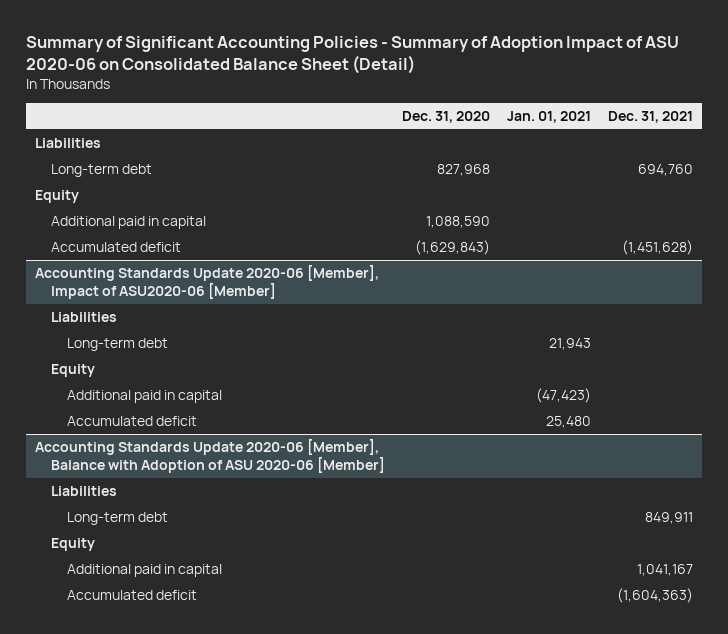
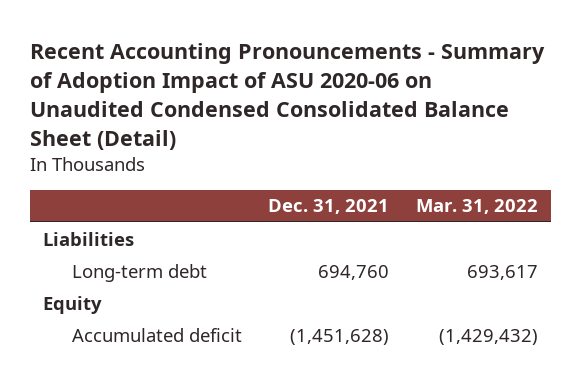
- Summary of Significant Accounting Policies - Summary of Adoption Impact of ASU 2020-06 on Consolidated Balance Sheet (Detail)
+ Recent Accounting Pronouncements - Summary of Adoption Impact of ASU 2020-06 on Unaudited Condensed Consolidated Balance Sheet (Detail)
- | Dec. 31, 2020 | Jan. 01, 2021 | Dec. 31, 2021
+ | Dec. 31, 2021 | Mar. 31, 2022
- Additional paid in capital | 1,088,590 | |
- Accounting Standards Update 2020-06 [Member], Impact of ASU2020-06 [Member]
- Liabilities
- Long-term debt | | 21,943 |
- Equity
- Additional paid in capital | | (47,423) |
- Accumulated deficit | | 25,480 |
- Accounting Standards Update 2020-06 [Member], Balance with Adoption of ASU 2020-06 [Member]
- Liabilities
- Long-term debt | | | 849,911
- Equity
- Additional paid in capital | | | 1,041,167
- Accumulated deficit | | | (1,604,363)

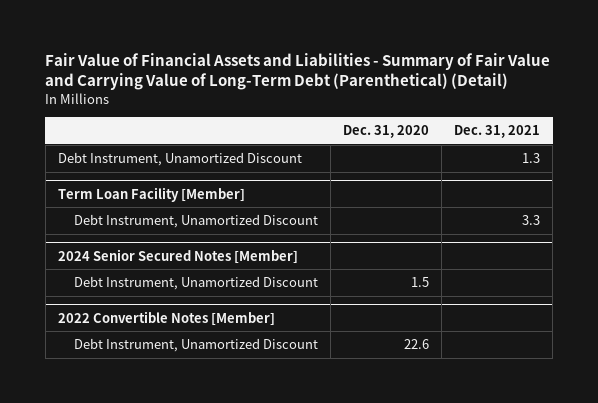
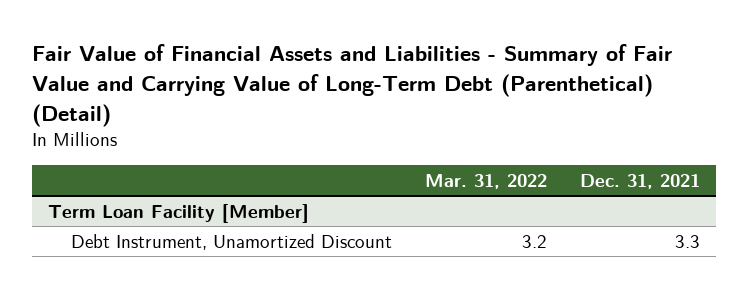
- | Dec. 31, 2020 | Dec. 31, 2021
+ | Mar. 31, 2022 | Dec. 31, 2021
- Debt Instrument, Unamortized Discount | | 1.3
- 2024 Senior Secured Notes [Member]
- Debt Instrument, Unamortized Discount | 1.5 |
- 2022 Convertible Notes [Member]
- Debt Instrument, Unamortized Discount | 22.6 |

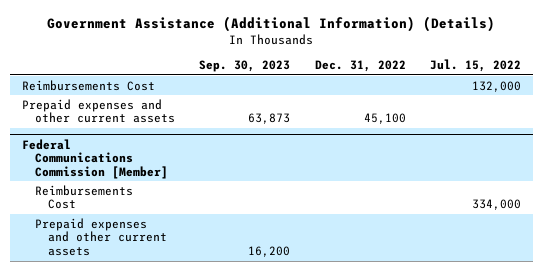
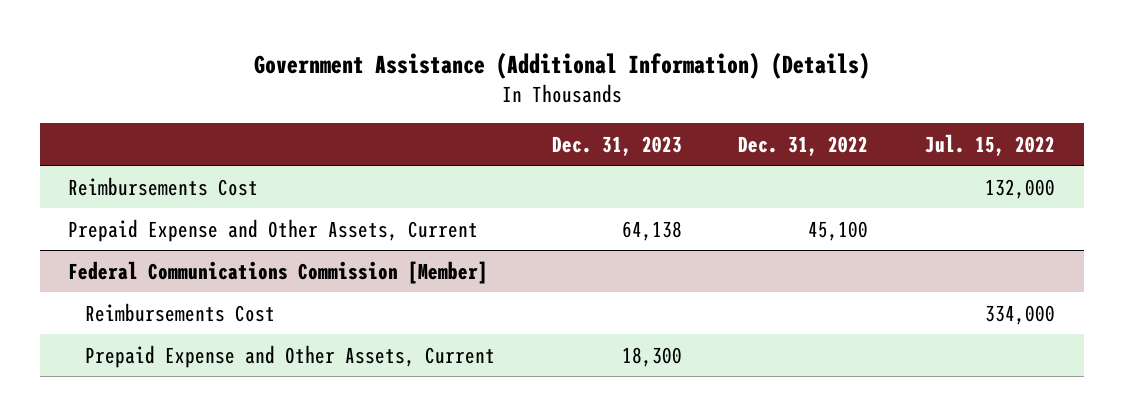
- | Sep. 30, 2023 | Dec. 31, 2022 | Jul. 15, 2022
+ | Dec. 31, 2023 | Dec. 31, 2022 | Jul. 15, 2022
- Prepaid expenses and other current assets | 63,873 | 45,100 |
+ Prepaid Expense and Other Assets, Current | 64,138 | 45,100 |
@ Federal Communications Commission [Member]
- Prepaid expenses and other current assets | 16,200 | |
+ Prepaid Expense and Other Assets, Current | 18,300 | |

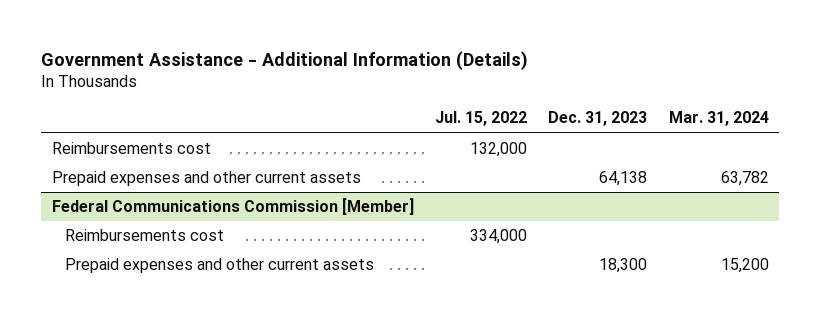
- Government Assistance (Additional Information) (Details)
+ Government Assistance - Additional Information (Details)
- | Dec. 31, 2023 | Dec. 31, 2022 | Jul. 15, 2022
+ | Jul. 15, 2022 | Dec. 31, 2023 | Mar. 31, 2024
- Reimbursements Cost | | | 132,000
- Prepaid Expense and Other Assets, Current | 64,138 | 45,100 |
+ Reimbursements cost | 132,000 | |
+ Prepaid expenses and other current assets | | 64,138 | 63,782
@ Federal Communications Commission [Member]
- Reimbursements Cost | | | 334,000
- Prepaid Expense and Other Assets, Current | 18,300 | |
+ Reimbursements cost | 334,000 | |
+ Prepaid expenses and other current assets | | 18,300 | 15,200

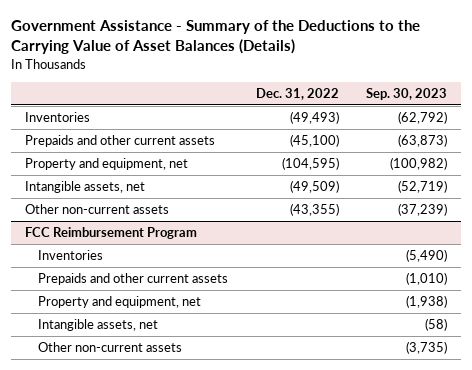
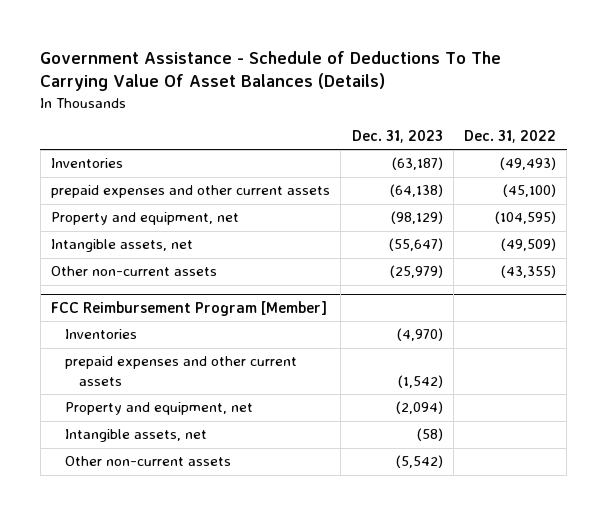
- Government Assistance - Summary of the Deductions to the Carrying Value of Asset Balances (Details)
+ Government Assistance - Schedule of Deductions To The Carrying Value Of Asset Balances (Details)
- | Dec. 31, 2022 | Sep. 30, 2023
+ | Dec. 31, 2023 | Dec. 31, 2022
- Prepaids and other current assets | (45,100) | (63,873)
+ prepaid expenses and other current assets | (64,138) | (45,100)
- FCC Reimbursement Program
+ FCC Reimbursement Program [Member]
- Prepaids and other current assets | | (1,010)
+ prepaid expenses and other current assets | (1,542) |

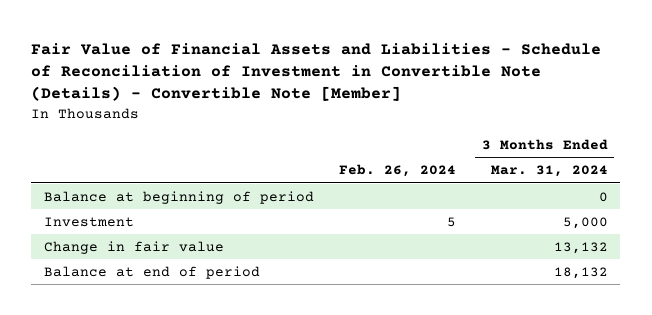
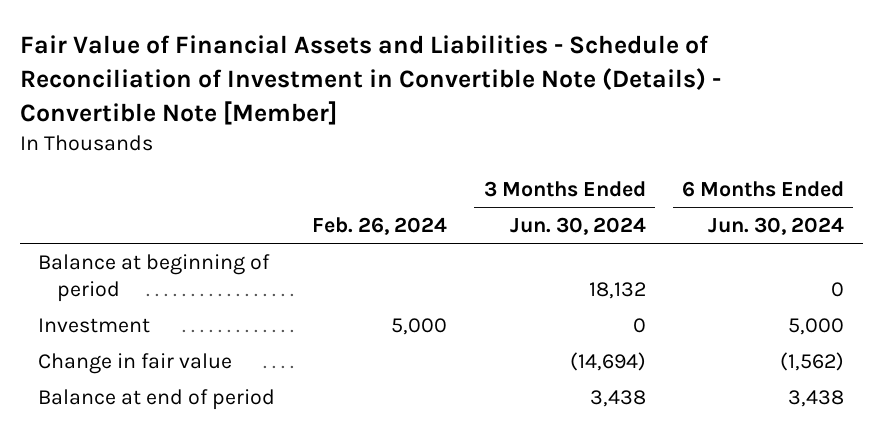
- | Feb. 26, 2024 | 3 Months Ended Mar. 31, 2024
+ | Feb. 26, 2024 | 3 Months Ended Jun. 30, 2024 | 6 Months Ended Jun. 30, 2024
- Investment | 5 | 5,000
+ Investment | 5,000 | 0 | 5,000

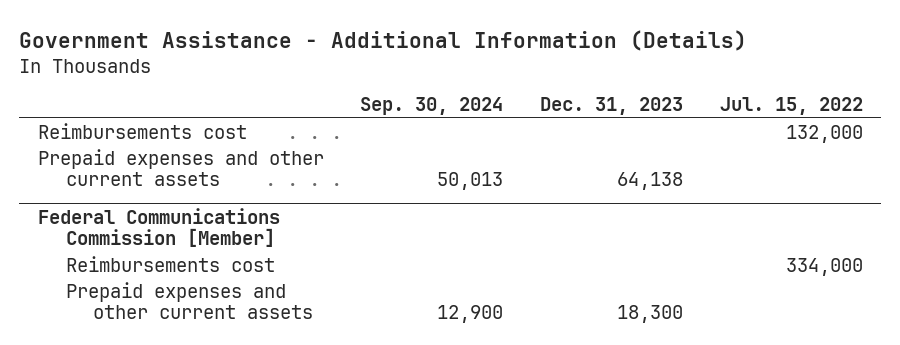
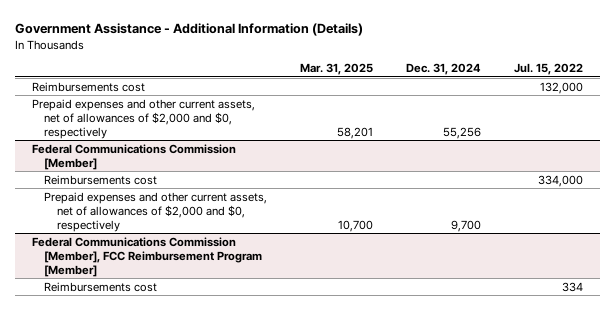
- | Sep. 30, 2024 | Dec. 31, 2023 | Jul. 15, 2022
+ | Mar. 31, 2025 | Dec. 31, 2024 | Jul. 15, 2022
- Prepaid expenses and other current assets | 50,013 | 64,138 |
+ Prepaid expenses and other current assets, net of allowances of $2,000 and $0, respectively | 58,201 | 55,256 |
@ Federal Communications Commission [Member]
- Prepaid expenses and other current assets | 12,900 | 18,300 |
+ Prepaid expenses and other current assets, net of allowances of $2,000 and $0, respectively | 10,700 | 9,700 |
+ Federal Communications Commission [Member], FCC Reimbursement Program [Member]
+ Reimbursements cost | | | 334

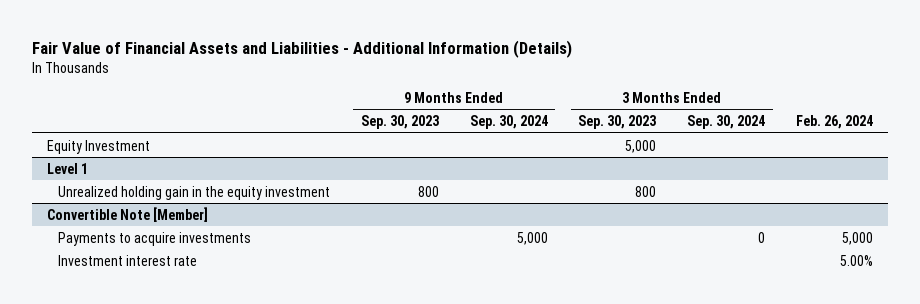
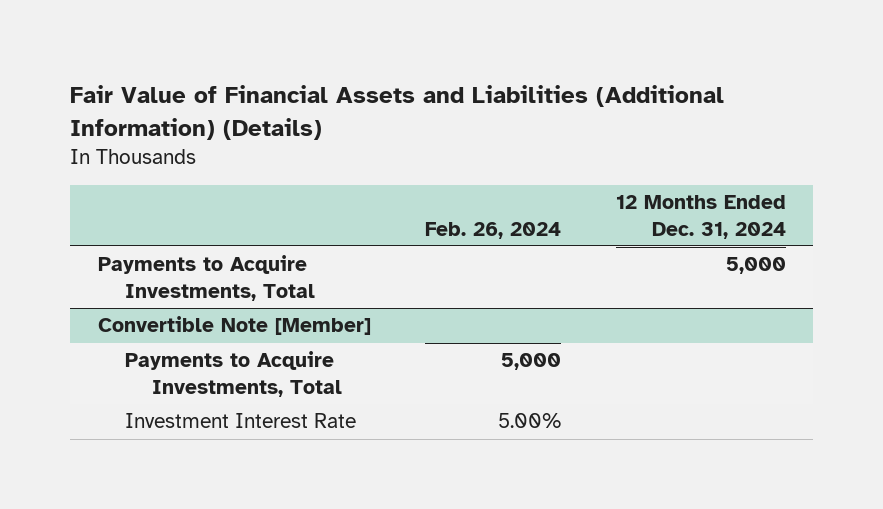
- Fair Value of Financial Assets and Liabilities - Additional Information (Details)
+ Fair Value of Financial Assets and Liabilities (Additional Information) (Details)
- | 9 Months Ended Sep. 30, 2023 | 9 Months Ended Sep. 30, 2024 | 3 Months Ended Sep. 30, 2023 | 3 Months Ended Sep. 30, 2024 | Feb. 26, 2024
+ | Feb. 26, 2024 | 12 Months Ended Dec. 31, 2024
- Equity Investment | | | 5,000 | |
- Level 1
- Unrealized holding gain in the equity investment | 800 | | 800 | |
+ Payments to Acquire Investments, Total | | 5,000
@ Convertible Note [Member]
- Payments to acquire investments | | 5,000 | | 0 | 5,000
- Investment interest rate | | | | | 5.00%
+ Payments to Acquire Investments, Total | 5,000 |
+ Investment Interest Rate | 5.00% |

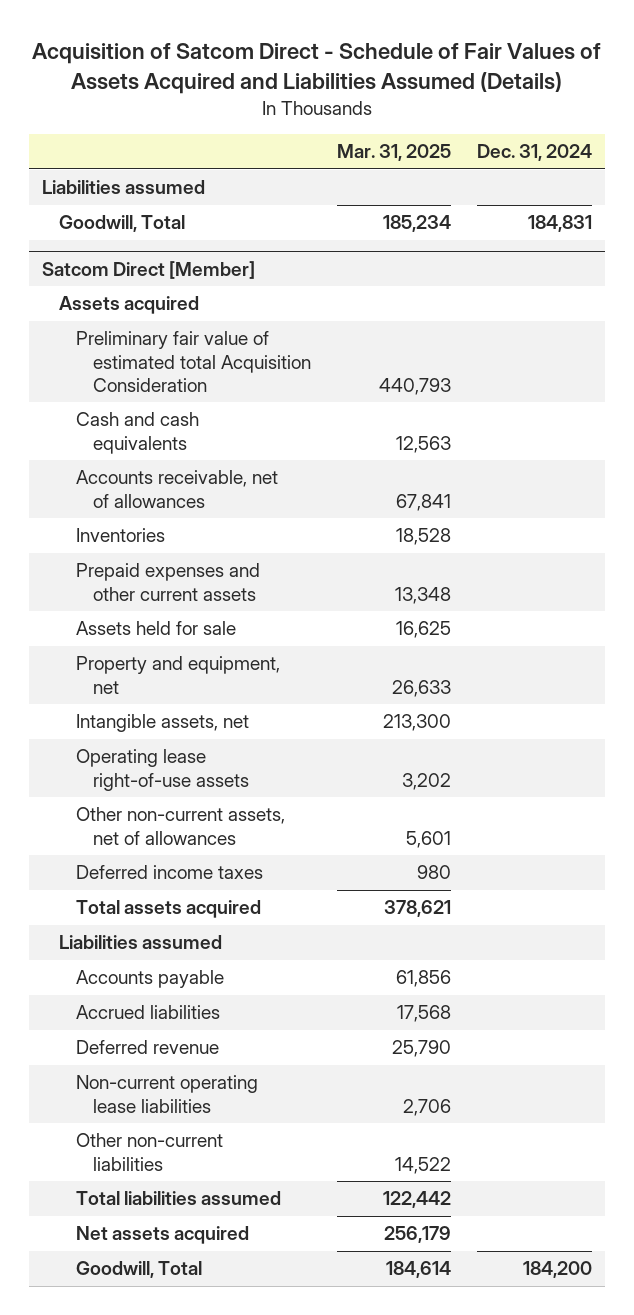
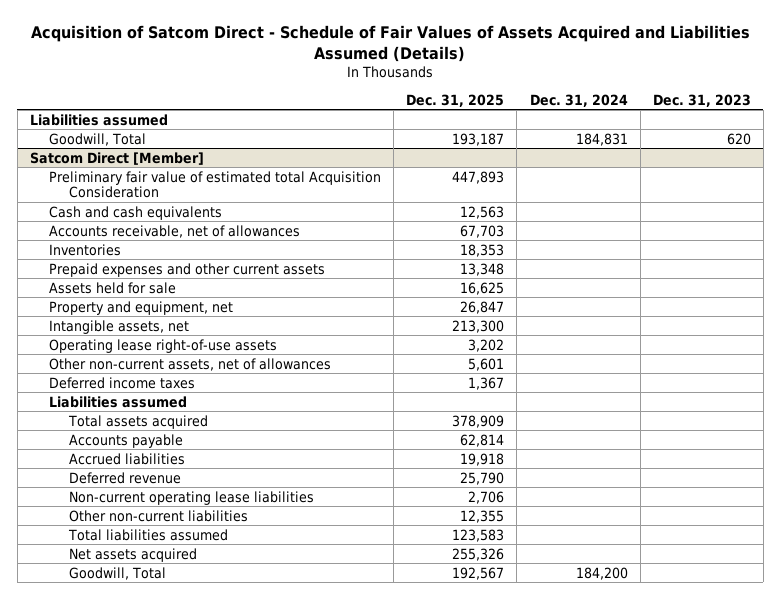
- | Mar. 31, 2025 | Dec. 31, 2024
+ | Dec. 31, 2025 | Dec. 31, 2024 | Dec. 31, 2023
@ Satcom Direct [Member]
- Assets acquired
moved down: Total assets acquired | 378,909 | |

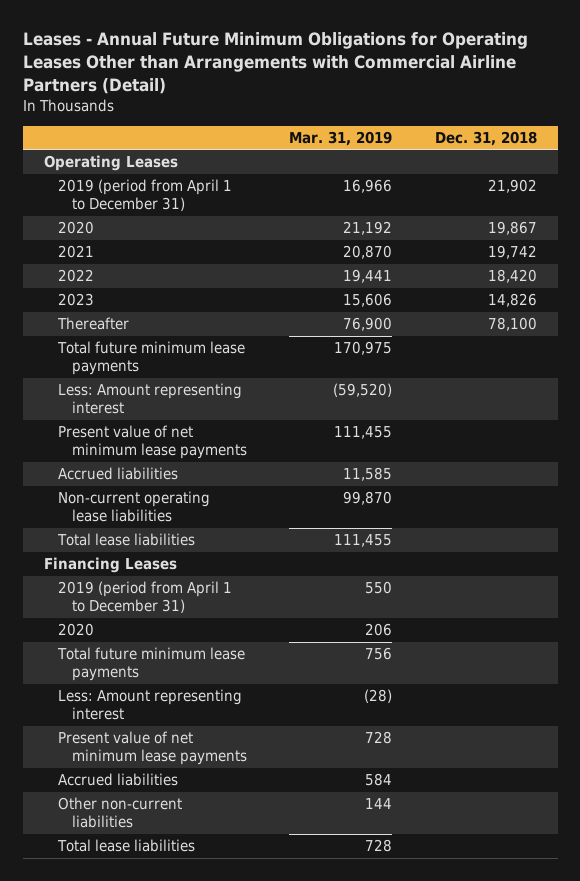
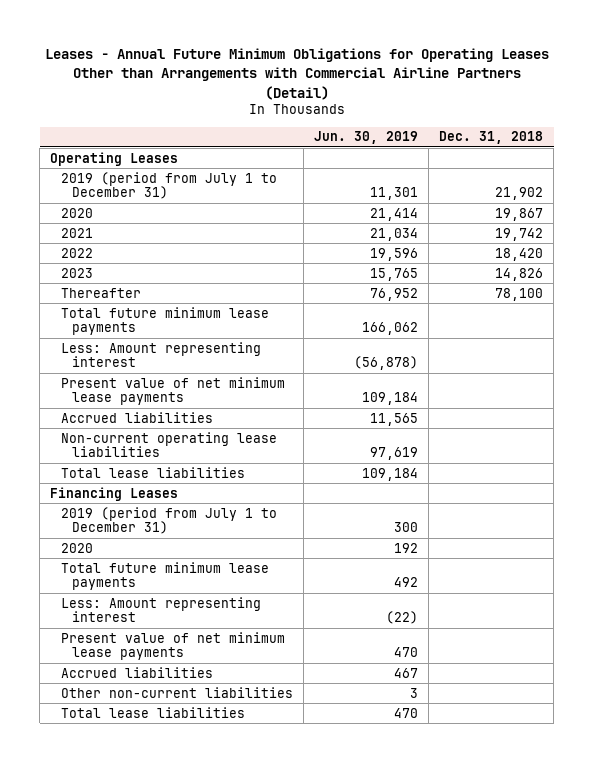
- | Mar. 31, 2019 | Dec. 31, 2018
+ | Jun. 30, 2019 | Dec. 31, 2018
- 2019 (period from April 1 to December 31) | 16,966 | 21,902
+ 2019 (period from July 1 to December 31) | 11,301 | 21,902
- 2019 (period from April 1 to December 31) | 550 |
+ 2019 (period from July 1 to December 31) | 300 |

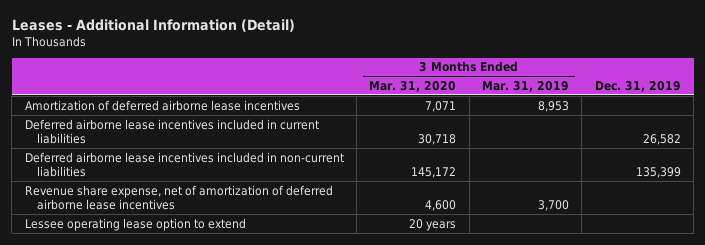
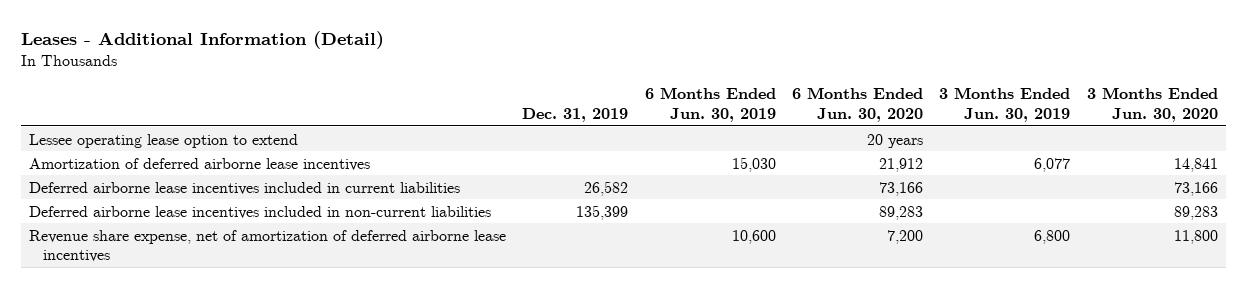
- | 3 Months Ended Mar. 31, 2020 | 3 Months Ended Mar. 31, 2019 | Dec. 31, 2019
+ | Dec. 31, 2019 | 6 Months Ended Jun. 30, 2019 | 6 Months Ended Jun. 30, 2020 | 3 Months Ended Jun. 30, 2019 | 3 Months Ended Jun. 30, 2020
moved up: Lessee operating lease option to extend | | | 20 years | |

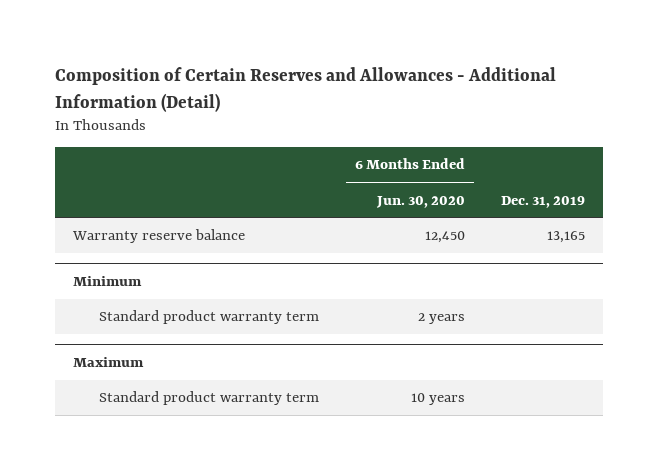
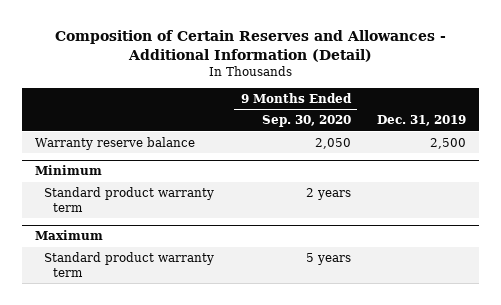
- | 6 Months Ended Jun. 30, 2020 | Dec. 31, 2019
+ | 9 Months Ended Sep. 30, 2020 | Dec. 31, 2019
- Warranty reserve balance | 12,450 | 13,165
+ Warranty reserve balance | 2,050 | 2,500

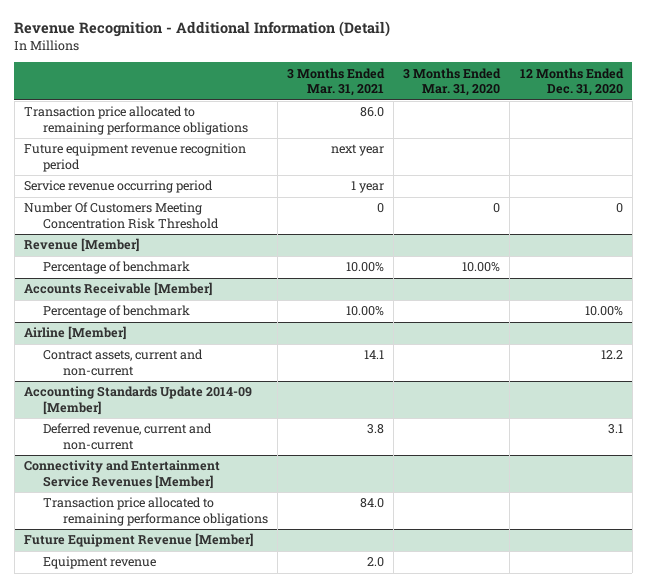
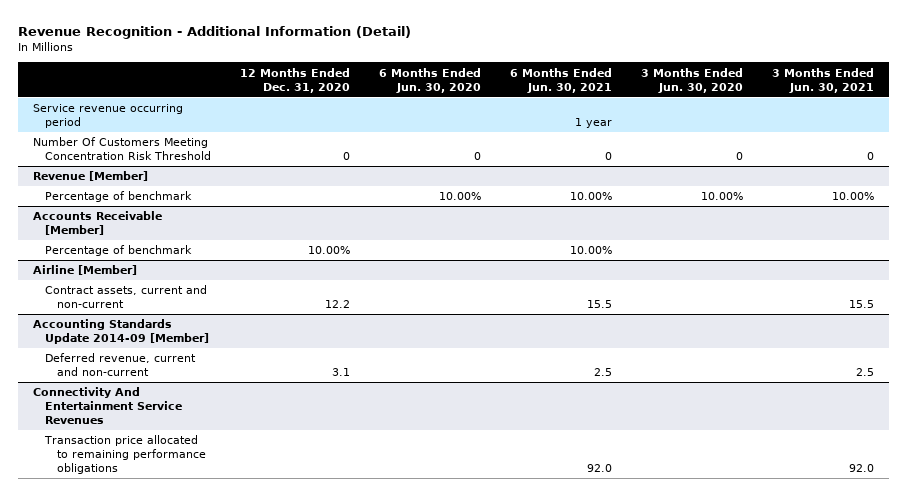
- | 3 Months Ended Mar. 31, 2021 | 3 Months Ended Mar. 31, 2020 | 12 Months Ended Dec. 31, 2020
+ | 12 Months Ended Dec. 31, 2020 | 6 Months Ended Jun. 30, 2020 | 6 Months Ended Jun. 30, 2021 | 3 Months Ended Jun. 30, 2020 | 3 Months Ended Jun. 30, 2021
- Transaction price allocated to remaining performance obligations | 86.0 | |
- Future equipment revenue recognition period | next year | |
- Connectivity and Entertainment Service Revenues [Member]
+ Connectivity And Entertainment Service Revenues
- Future Equipment Revenue [Member]
- Equipment revenue | 2.0 | |

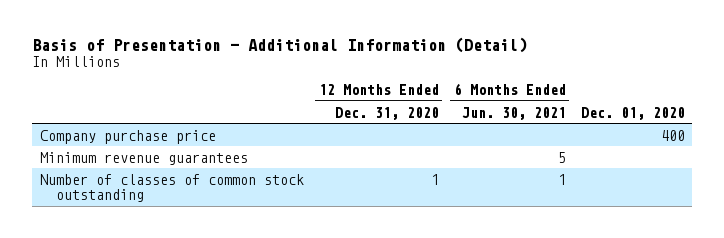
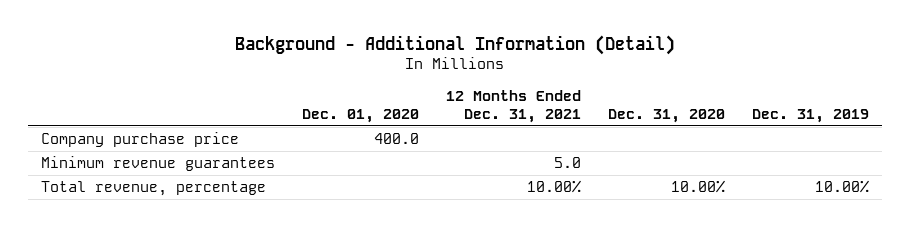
- Basis of Presentation - Additional Information (Detail)
+ Background - Additional Information (Detail)
- | 12 Months Ended Dec. 31, 2020 | 6 Months Ended Jun. 30, 2021 | Dec. 01, 2020
+ | Dec. 01, 2020 | 12 Months Ended Dec. 31, 2021 | Dec. 31, 2020 | Dec. 31, 2019
- Company purchase price | | | 400
+ Company purchase price | 400.0 | | |
- Number of classes of common stock outstanding | 1 | 1 |
+ Total revenue, percentage | | 10.00% | 10.00% | 10.00%

